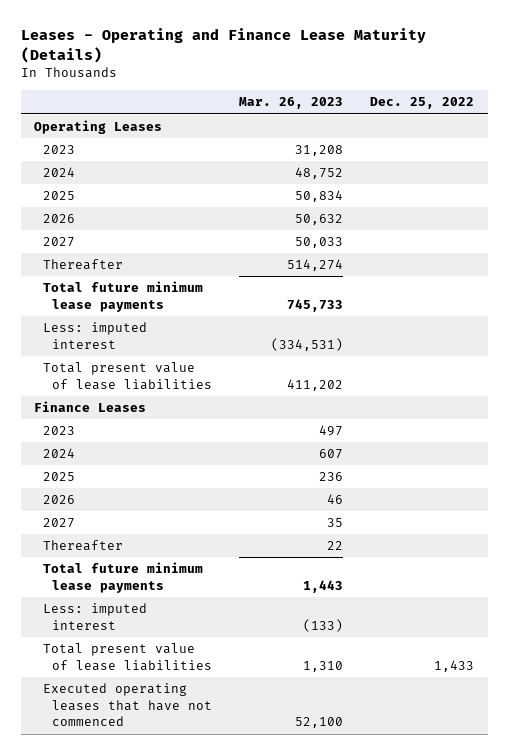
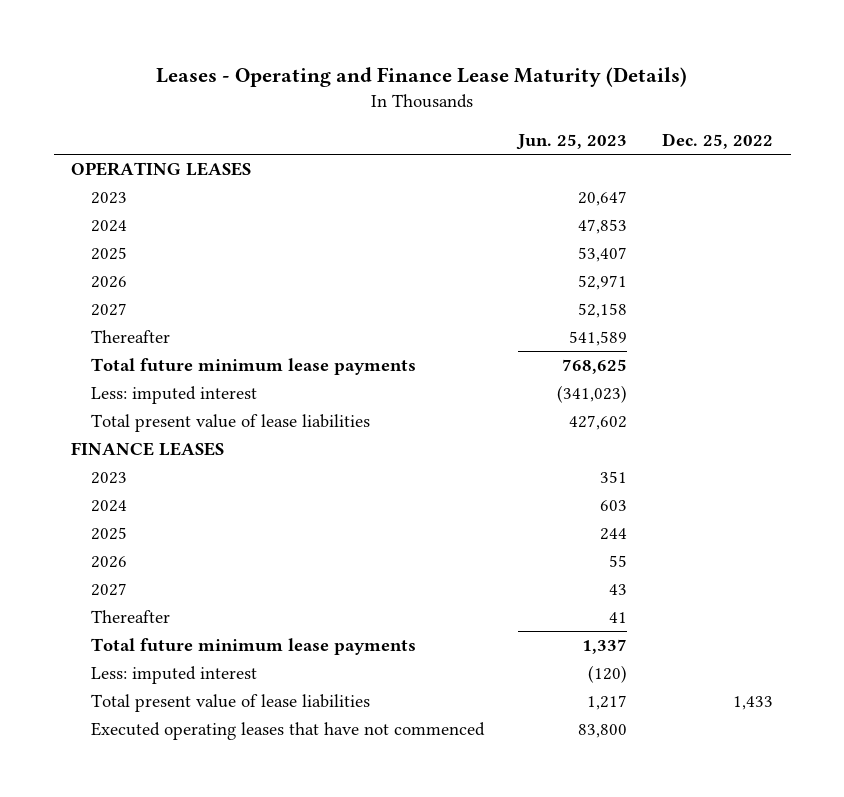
- | Mar. 26, 2023 | Dec. 25, 2022
+ | Jun. 25, 2023 | Dec. 25, 2022
- Operating Leases
+ OPERATING LEASES
- Finance Leases
+ FINANCE LEASES

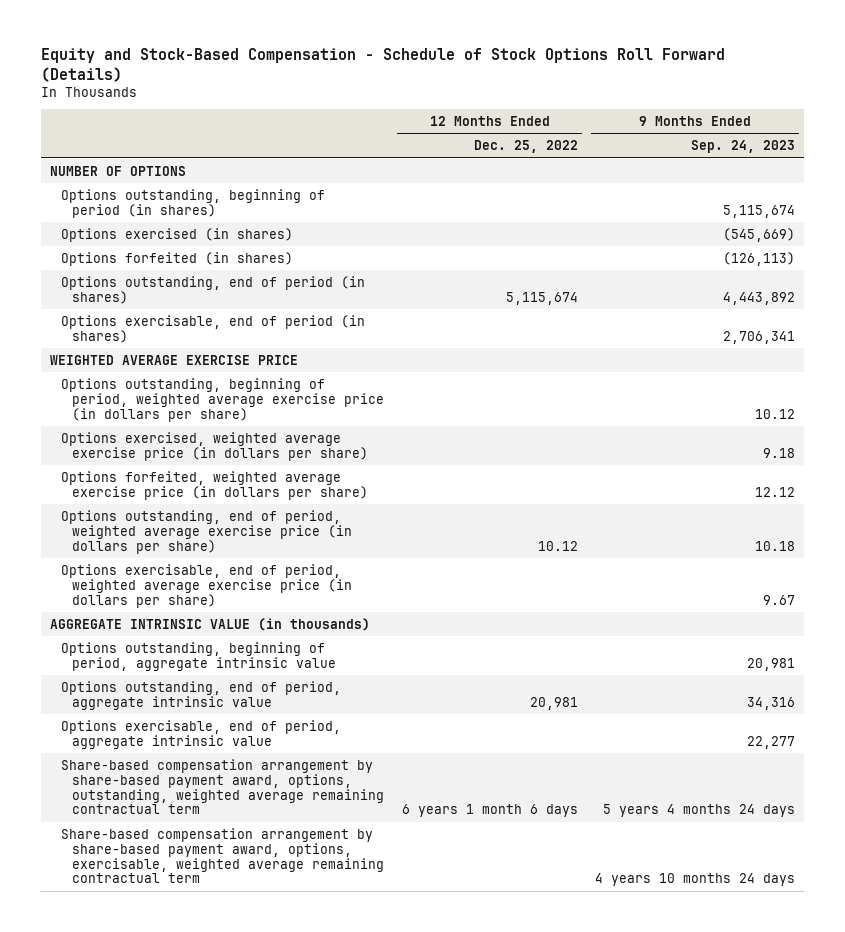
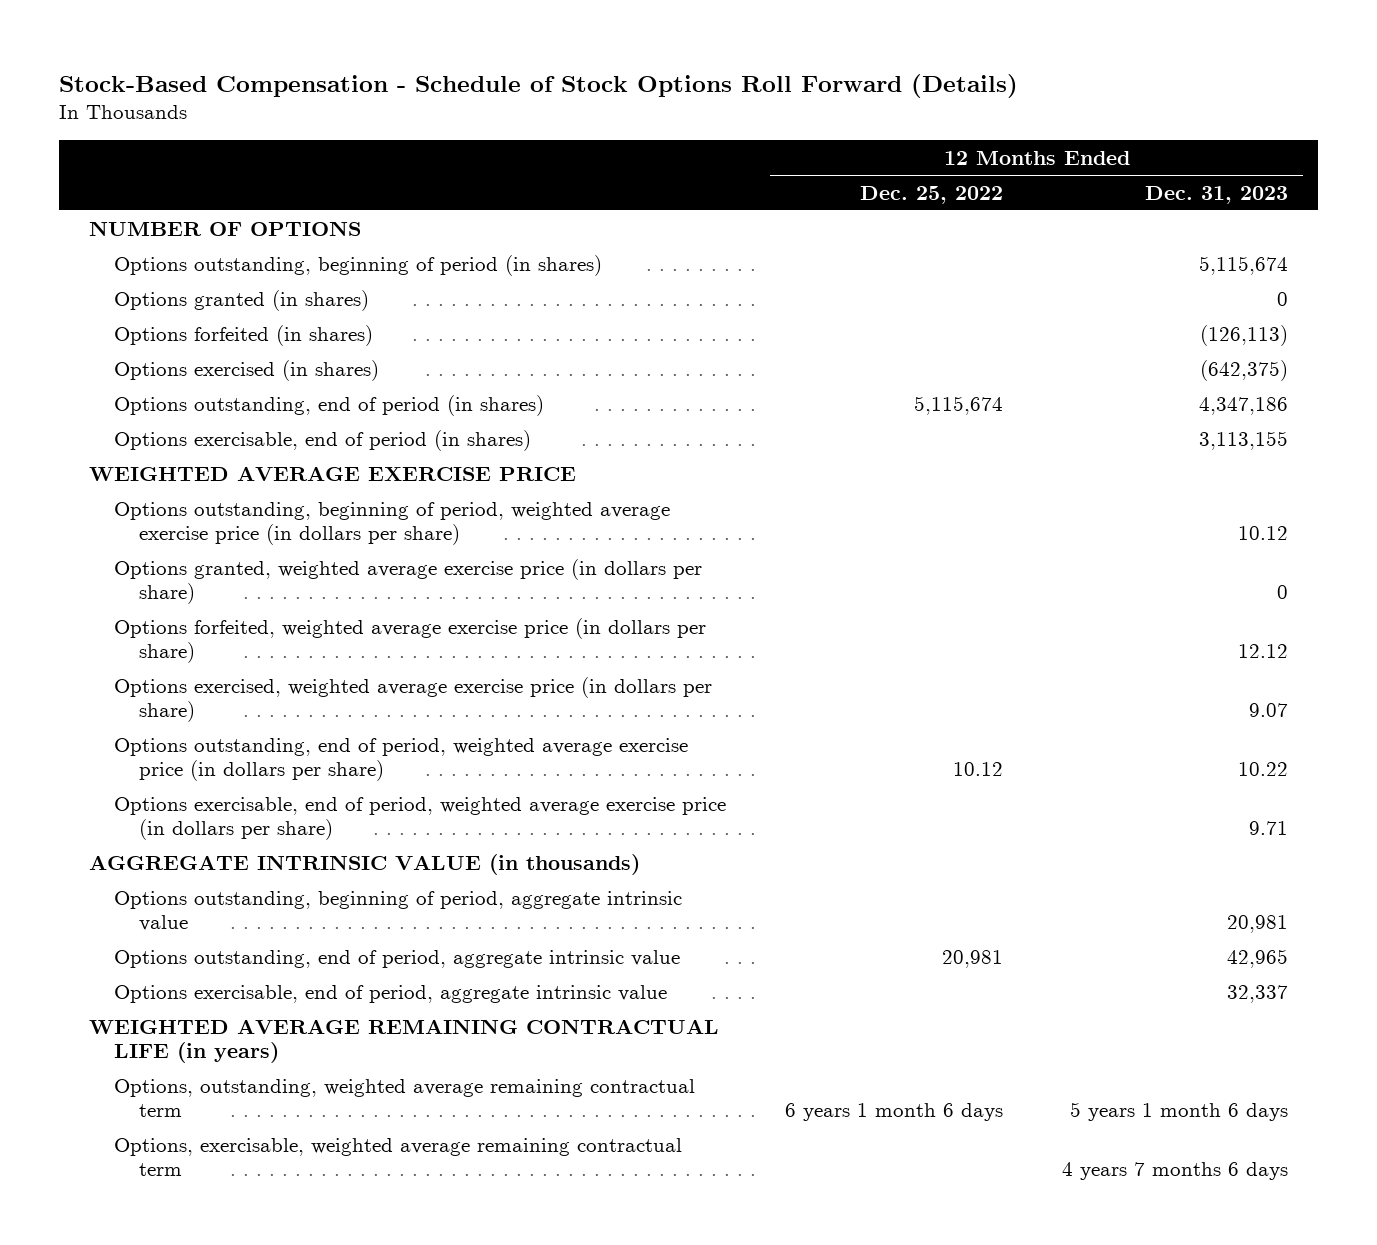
- Equity and Stock-Based Compensation - Schedule of Stock Options Roll Forward (Details)
+ Stock-Based Compensation - Schedule of Stock Options Roll Forward (Details)
- | 12 Months Ended Dec. 25, 2022 | 9 Months Ended Sep. 24, 2023
+ | 12 Months Ended Dec. 25, 2022 | 12 Months Ended Dec. 31, 2023
+ Options granted (in shares) | | 0
moved down: Options exercised (in shares) | | (642,375)
+ Options granted, weighted average exercise price (in dollars per share) | | 0
moved down: Options exercised, weighted average exercise price (in dollars per share) | | 9.07
- Share-based compensation arrangement by share-based payment award, options, outstanding, weighted average remaining contractual term | 6 years 1 month 6 days | 5 years 4 months 24 days
- Share-based compensation arrangement by share-based payment award, options, exercisable, weighted average remaining contractual term | | 4 years 10 months 24 days
+ WEIGHTED AVERAGE REMAINING CONTRACTUAL LIFE (in years)
+ Options, outstanding, weighted average remaining contractual term | 6 years 1 month 6 days | 5 years 1 month 6 days
+ Options, exercisable, weighted average remaining contractual term | | 4 years 7 months 6 days

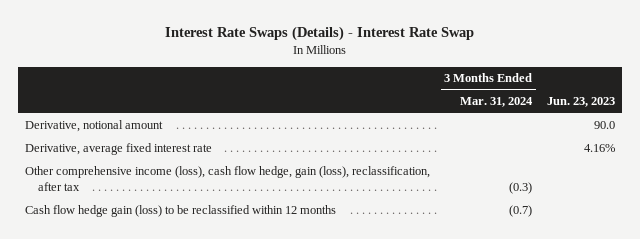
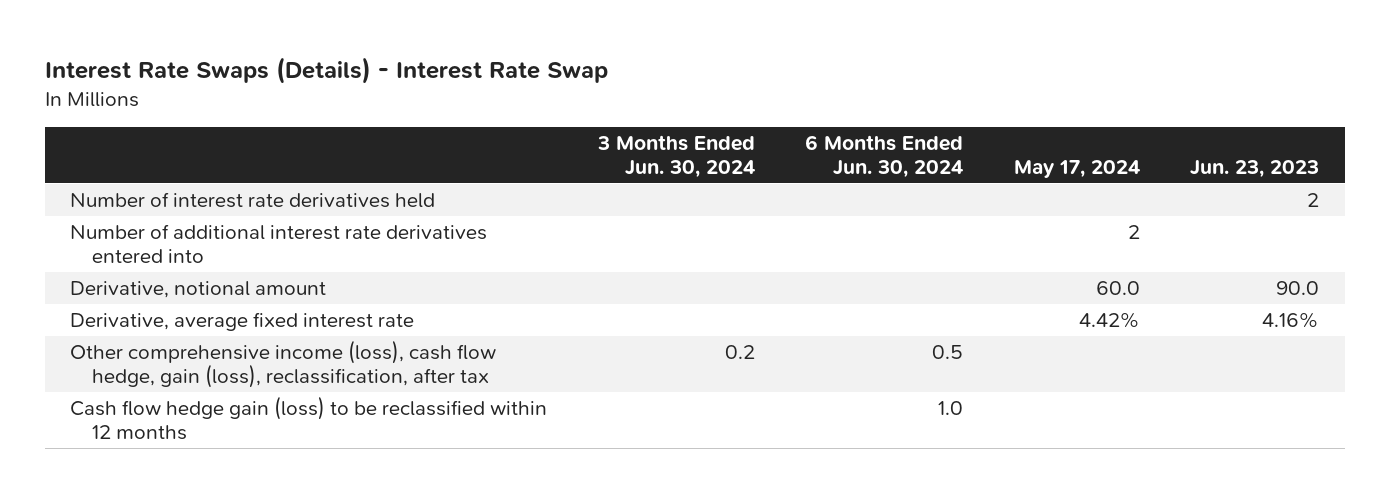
- | 3 Months Ended Mar. 31, 2024 | Jun. 23, 2023
+ | 3 Months Ended Jun. 30, 2024 | 6 Months Ended Jun. 30, 2024 | May 17, 2024 | Jun. 23, 2023
+ Number of interest rate derivatives held | | | | 2
+ Number of additional interest rate derivatives entered into | | | 2 |

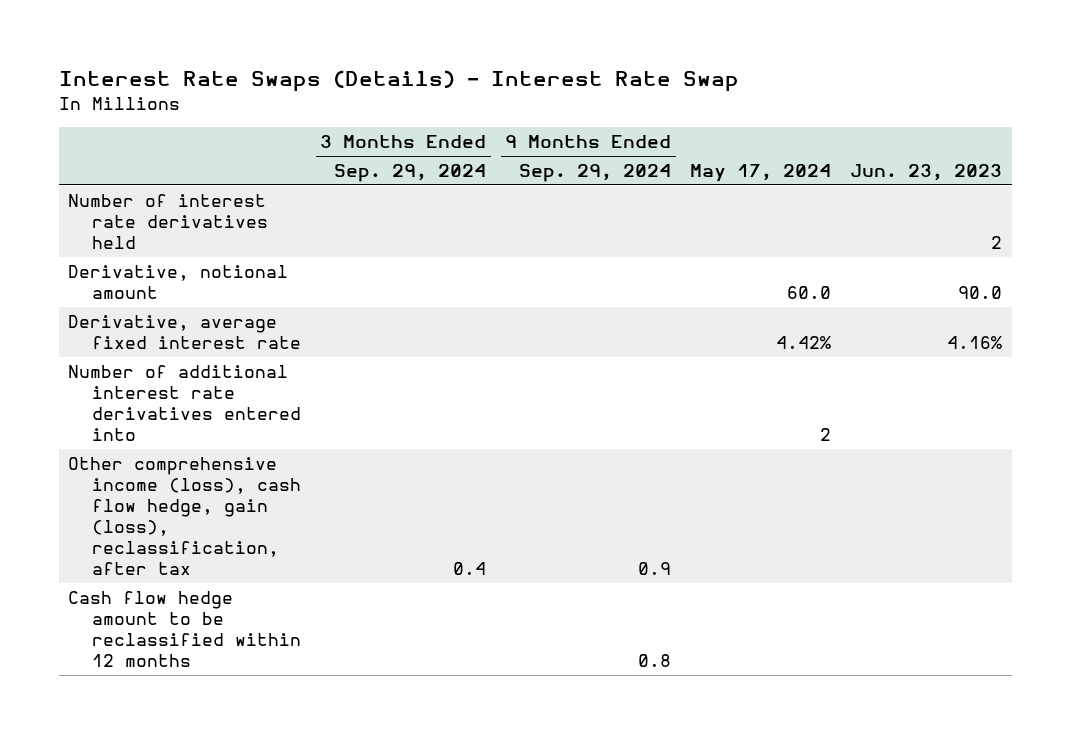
- | 3 Months Ended Jun. 30, 2024 | 6 Months Ended Jun. 30, 2024 | May 17, 2024 | Jun. 23, 2023
+ | 3 Months Ended Sep. 29, 2024 | 9 Months Ended Sep. 29, 2024 | May 17, 2024 | Jun. 23, 2023
moved down: Number of additional interest rate derivatives entered into | | | 2 |
- Cash flow hedge gain (loss) to be reclassified within 12 months | | 1.0 | |
+ Cash flow hedge amount to be reclassified within 12 months | | 0.8 | |

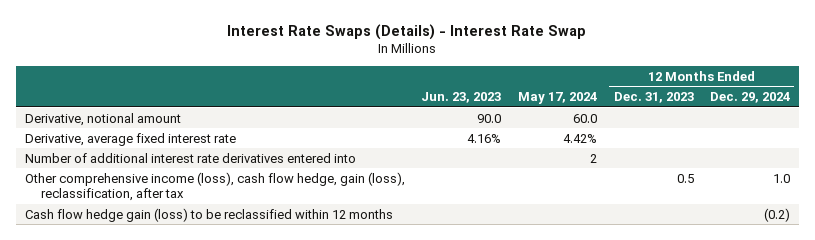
- | 3 Months Ended Sep. 29, 2024 | 9 Months Ended Sep. 29, 2024 | May 17, 2024 | Jun. 23, 2023
+ | Jun. 23, 2023 | May 17, 2024 | 12 Months Ended Dec. 31, 2023 | 12 Months Ended Dec. 29, 2024
- Number of interest rate derivatives held | | | | 2
- Cash flow hedge amount to be reclassified within 12 months | | 0.8 | |
+ Cash flow hedge gain (loss) to be reclassified within 12 months | | | | (0.2)

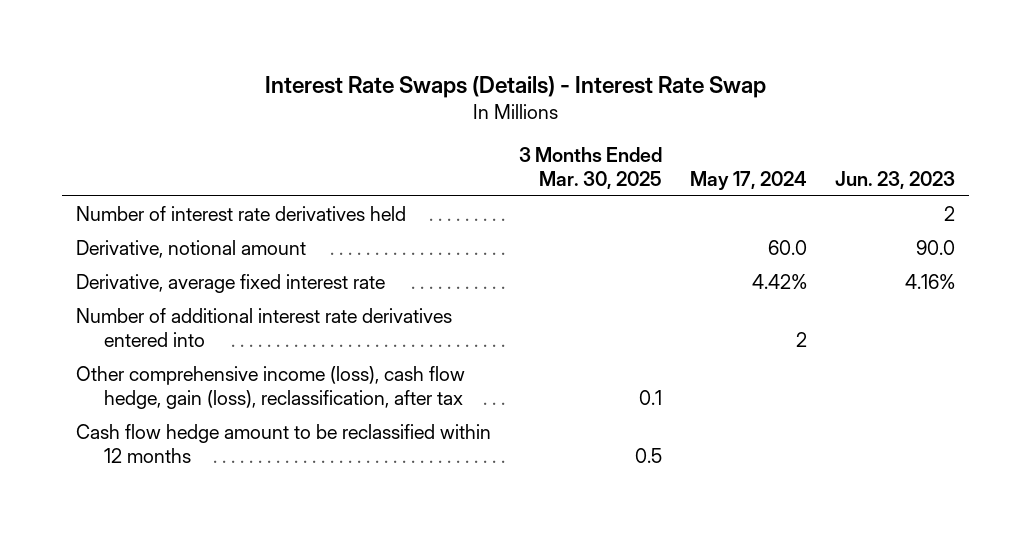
- | Jun. 23, 2023 | May 17, 2024 | 12 Months Ended Dec. 31, 2023 | 12 Months Ended Dec. 29, 2024
+ | 3 Months Ended Mar. 30, 2025 | May 17, 2024 | Jun. 23, 2023
+ Number of interest rate derivatives held | | | 2
- Cash flow hedge gain (loss) to be reclassified within 12 months | | | | (0.2)
+ Cash flow hedge amount to be reclassified within 12 months | 0.5 | |

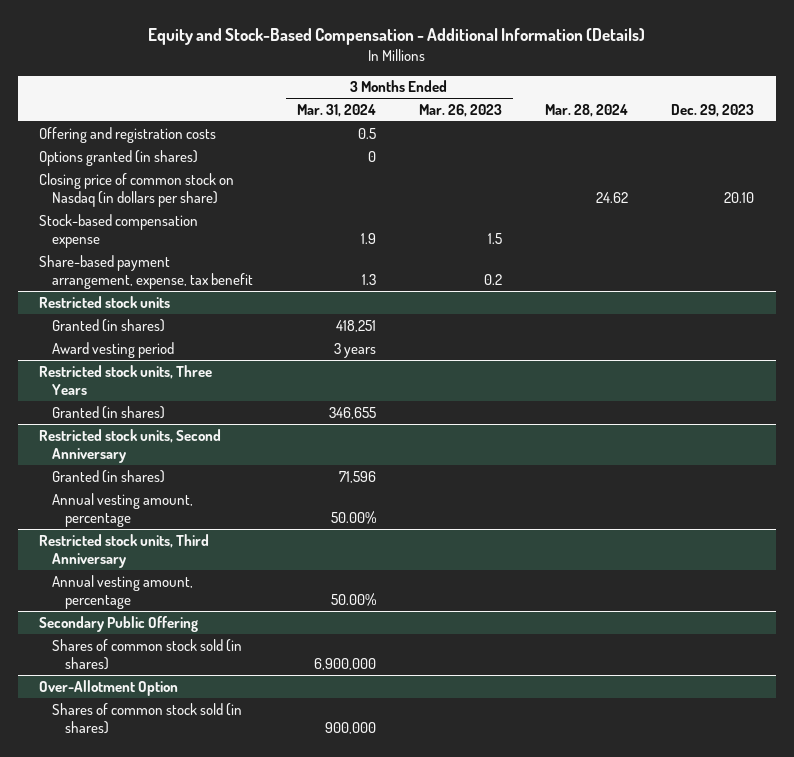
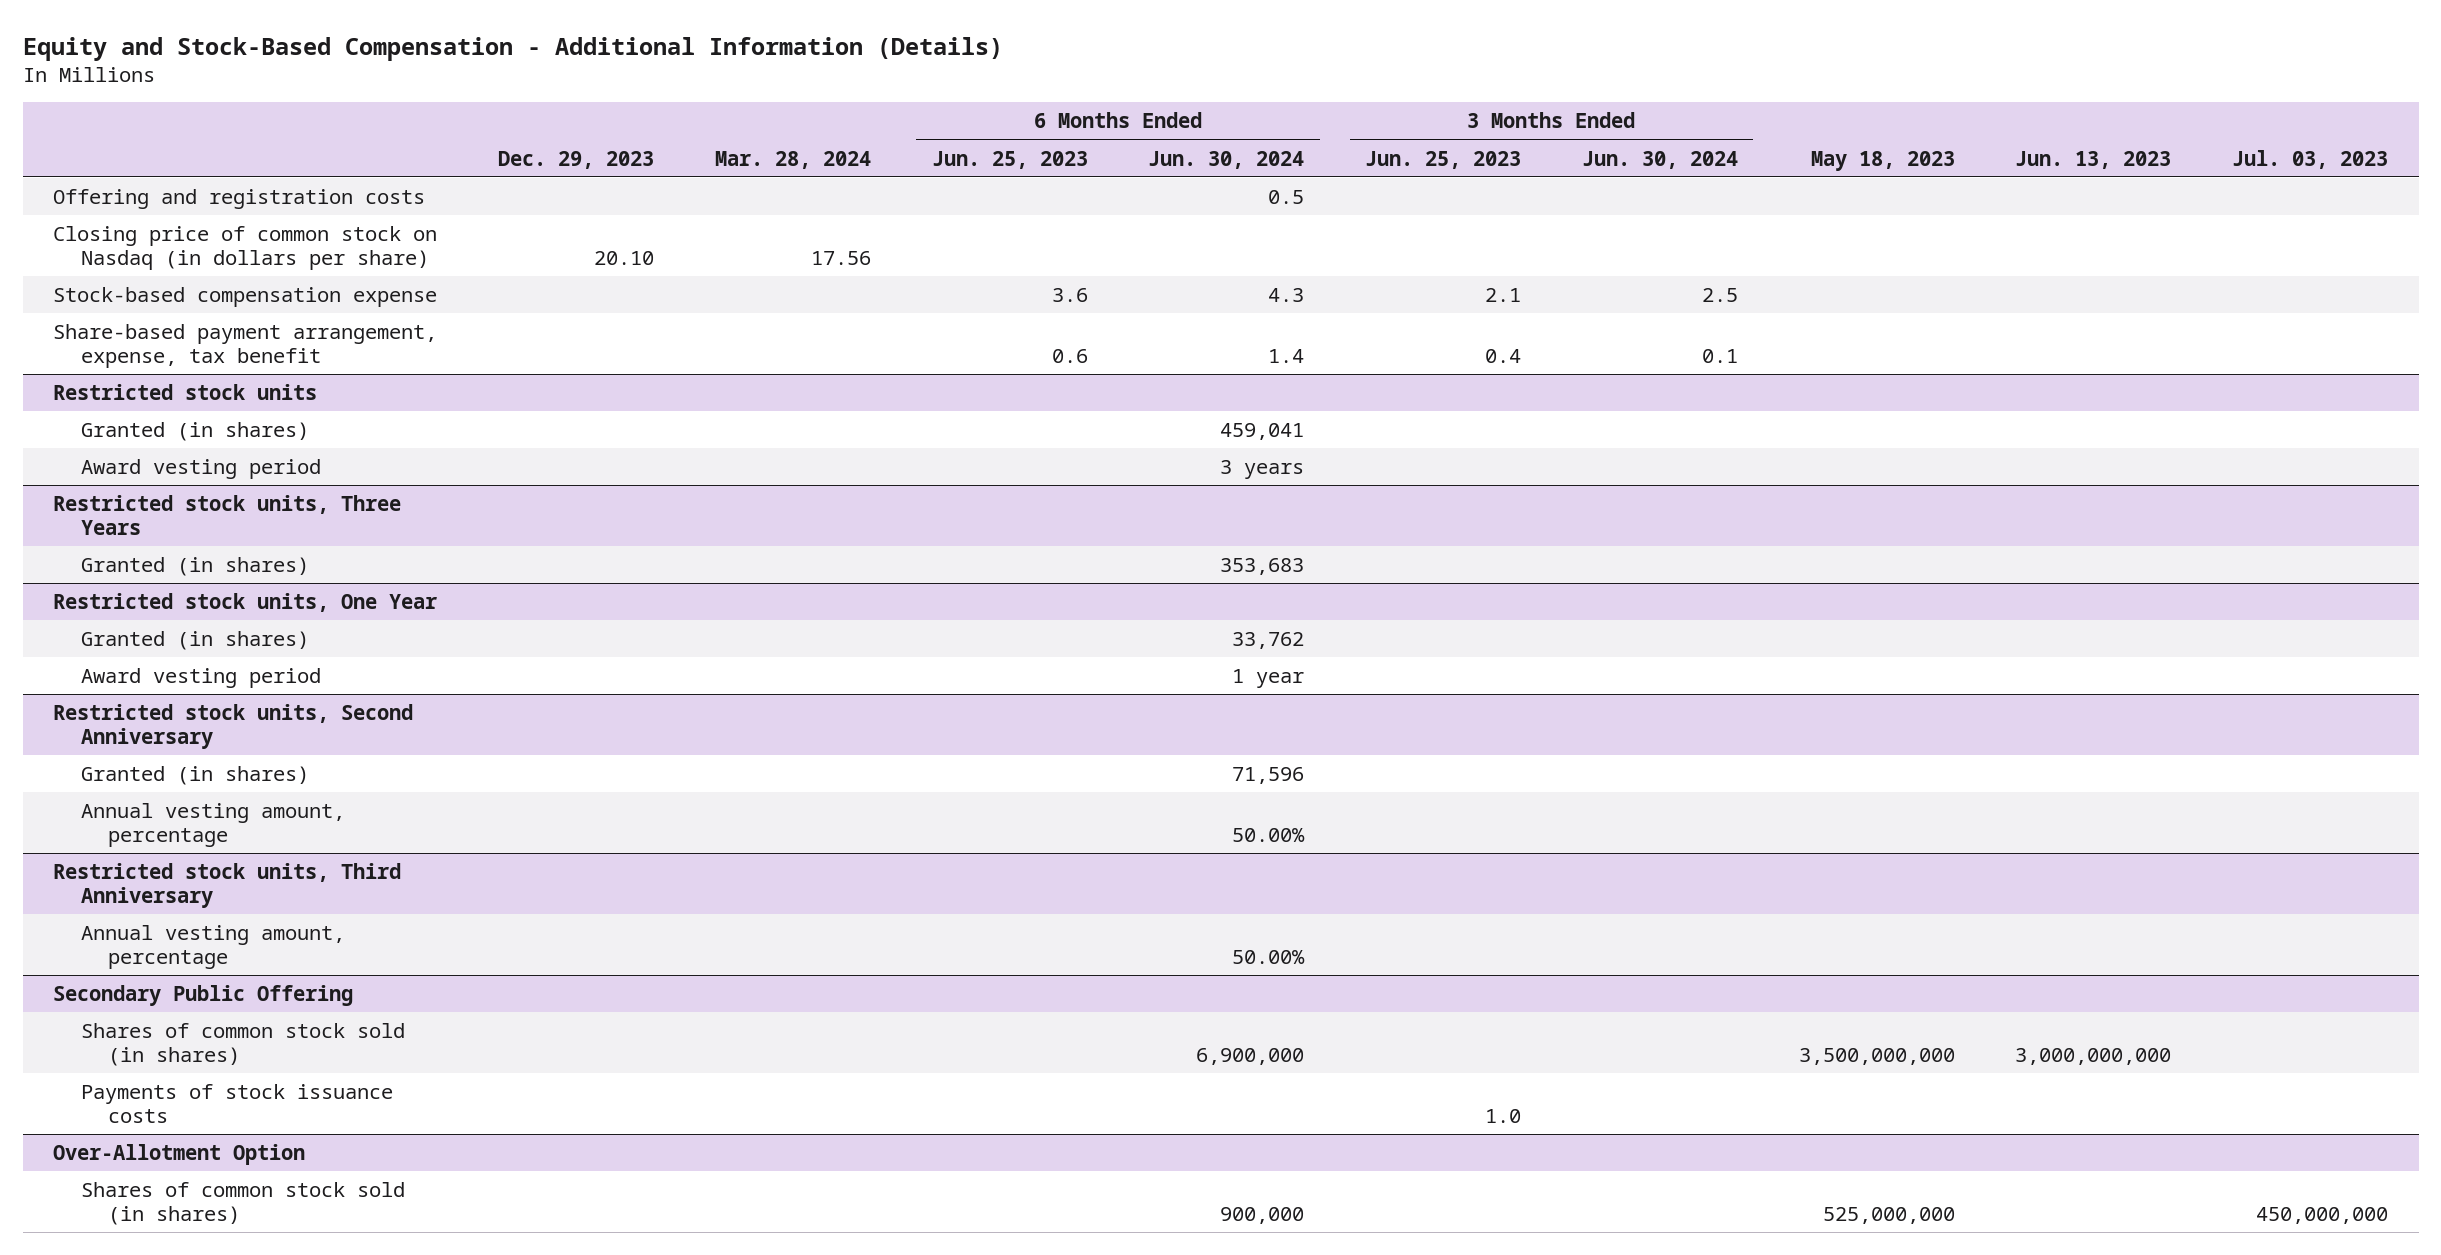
- | 3 Months Ended Mar. 31, 2024 | 3 Months Ended Mar. 26, 2023 | Mar. 28, 2024 | Dec. 29, 2023
+ | Dec. 29, 2023 | Mar. 28, 2024 | 6 Months Ended Jun. 25, 2023 | 6 Months Ended Jun. 30, 2024 | 3 Months Ended Jun. 25, 2023 | 3 Months Ended Jun. 30, 2024 | May 18, 2023 | Jun. 13, 2023 | Jul. 03, 2023
- Options granted (in shares) | 0 | | |
- Closing price of common stock on Nasdaq (in dollars per share) | | | 24.62 | 20.10
+ Closing price of common stock on Nasdaq (in dollars per share) | 20.10 | 17.56 | | | | | | |
+ Restricted stock units, One Year
+ Granted (in shares) | | | | 33,762 | | | | |
+ Award vesting period | | | | 1 year | | | | |
@ Secondary Public Offering
+ Payments of stock issuance costs | | | | | 1.0 | | | |

